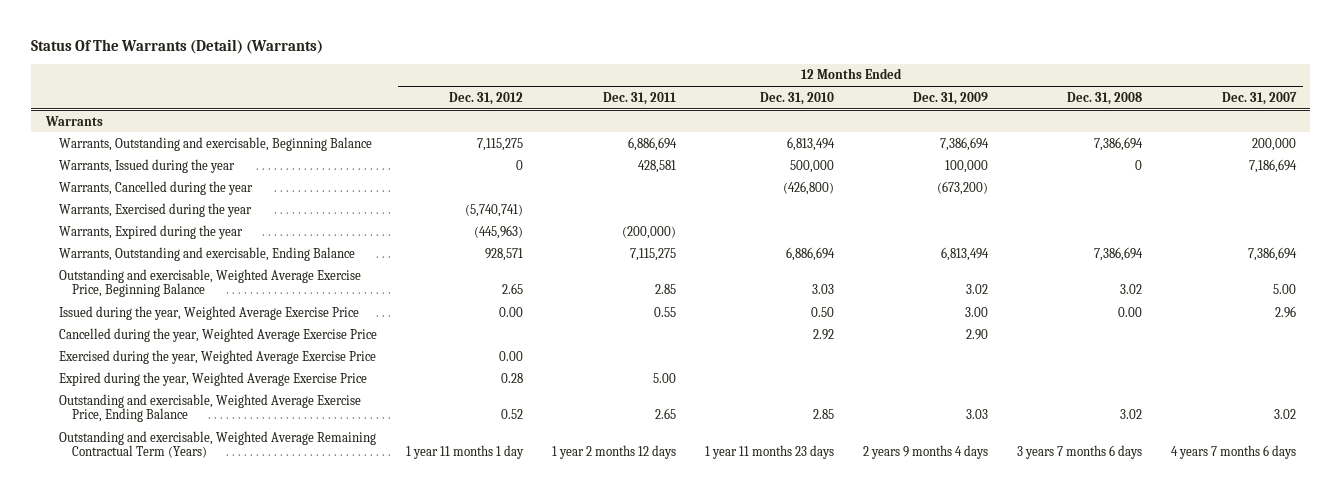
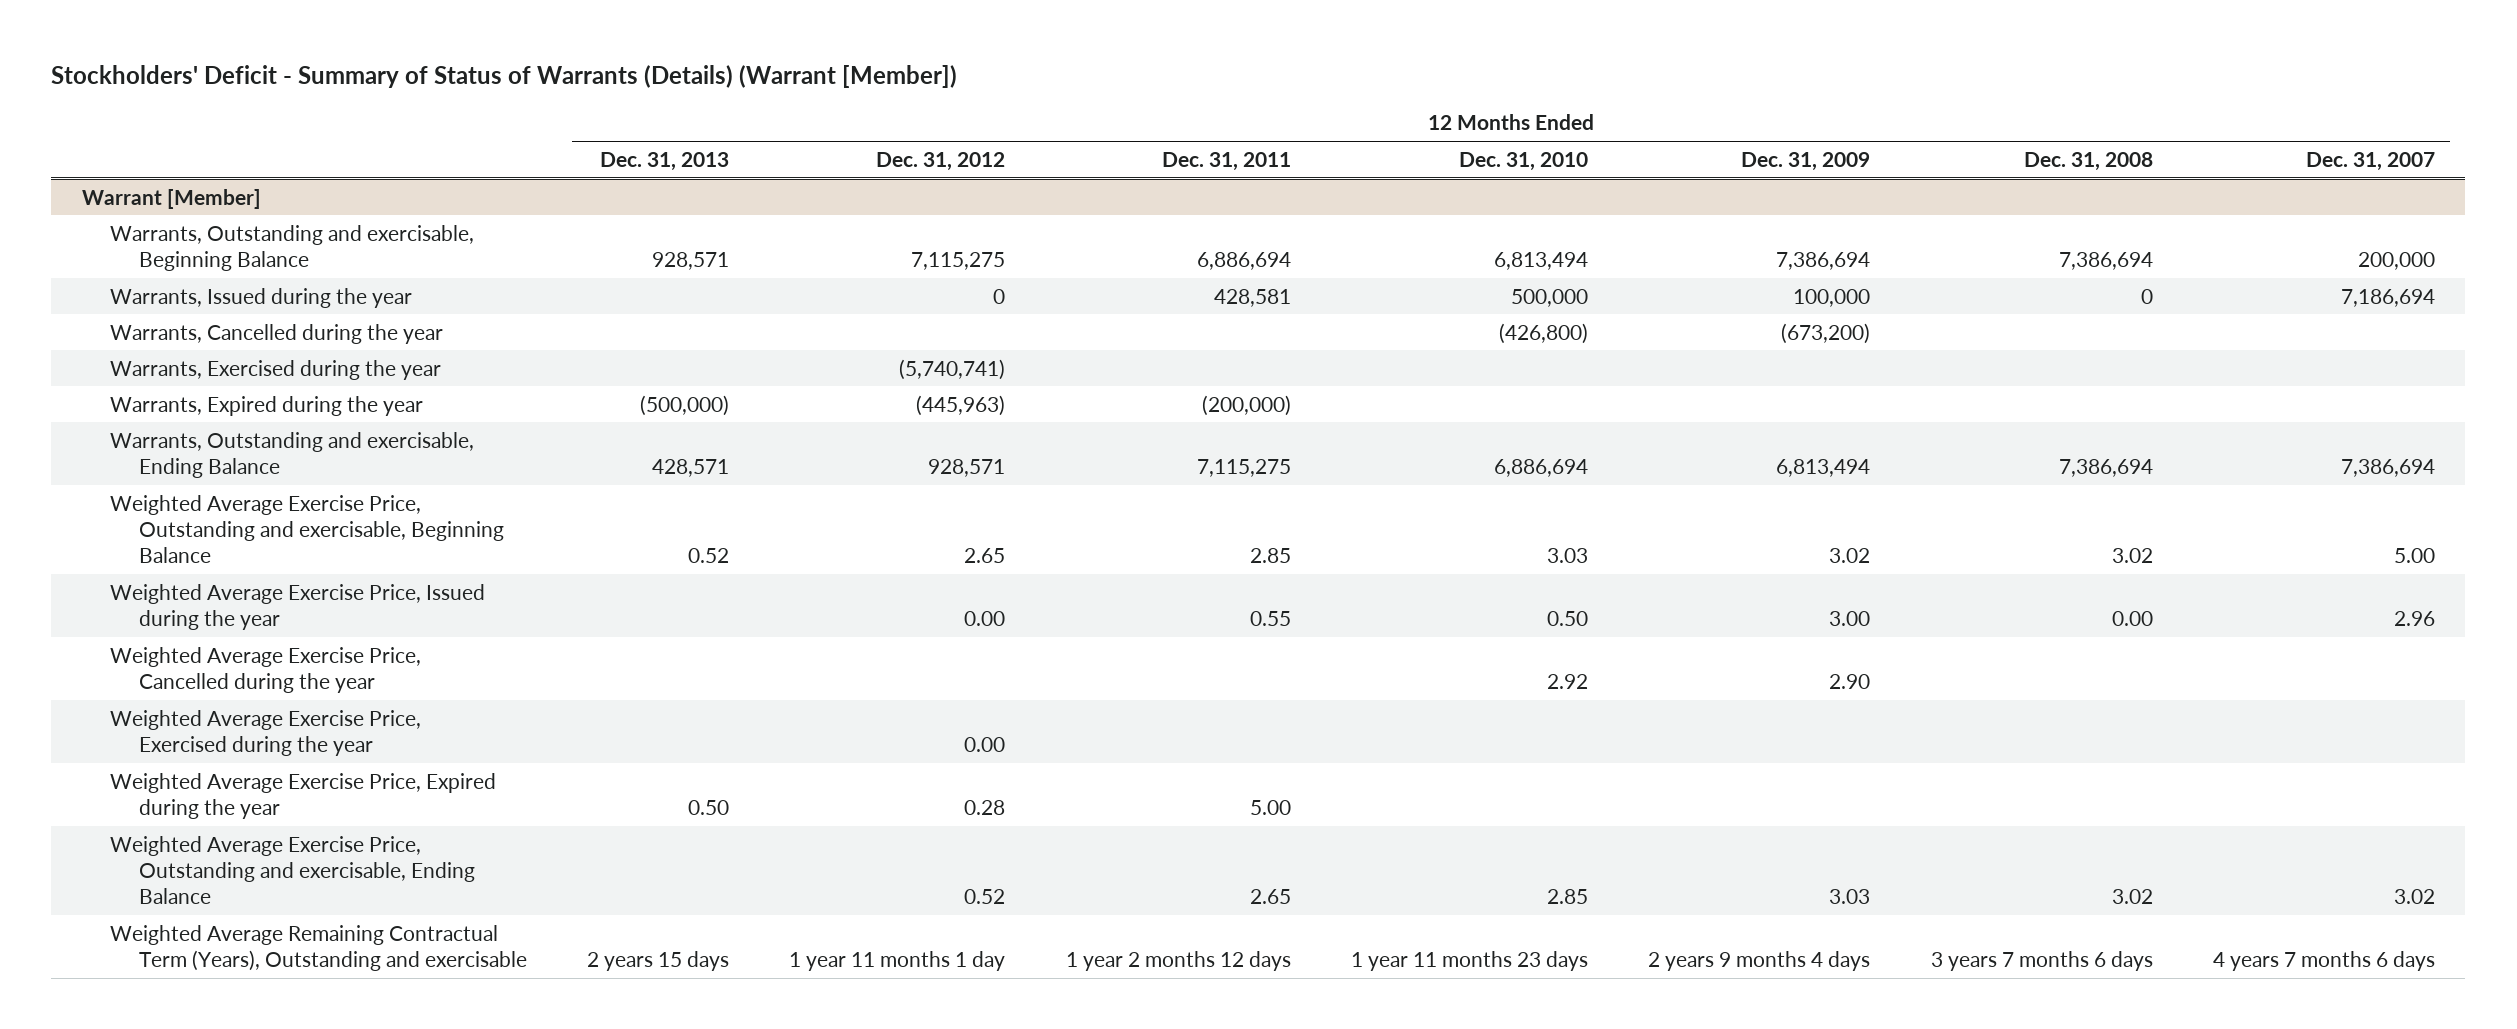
- Status Of The Warrants (Detail) (Warrants)
+ Stockholders' Deficit - Summary of Status of Warrants (Details) (Warrant [Member])
- | 12 Months Ended Dec. 31, 2012 | 12 Months Ended Dec. 31, 2011 | 12 Months Ended Dec. 31, 2010 | 12 Months Ended Dec. 31, 2009 | 12 Months Ended Dec. 31, 2008 | 12 Months Ended Dec. 31, 2007
+ | 12 Months Ended Dec. 31, 2013 | 12 Months Ended Dec. 31, 2012 | 12 Months Ended Dec. 31, 2011 | 12 Months Ended Dec. 31, 2010 | 12 Months Ended Dec. 31, 2009 | 12 Months Ended Dec. 31, 2008 | 12 Months Ended Dec. 31, 2007
- Warrants
+ Warrant [Member]
- Outstanding and exercisable, Weighted Average Exercise Price, Beginning Balance | 2.65 | 2.85 | 3.03 | 3.02 | 3.02 | 5.00
- Issued during the year, Weighted Average Exercise Price | 0.00 | 0.55 | 0.50 | 3.00 | 0.00 | 2.96
- Cancelled during the year, Weighted Average Exercise Price | | | 2.92 | 2.90 | |
- Exercised during the year, Weighted Average Exercise Price | 0.00 | | | | |
- Expired during the year, Weighted Average Exercise Price | 0.28 | 5.00 | | | |
- Outstanding and exercisable, Weighted Average Exercise Price, Ending Balance | 0.52 | 2.65 | 2.85 | 3.03 | 3.02 | 3.02
- Outstanding and exercisable, Weighted Average Remaining Contractual Term (Years) | 1 year 11 months 1 day | 1 year 2 months 12 days | 1 year 11 months 23 days | 2 years 9 months 4 days | 3 years 7 months 6 days | 4 years 7 months 6 days
+ Weighted Average Exercise Price, Outstanding and exercisable, Beginning Balance | 0.52 | 2.65 | 2.85 | 3.03 | 3.02 | 3.02 | 5.00
+ Weighted Average Exercise Price, Issued during the year | | 0.00 | 0.55 | 0.50 | 3.00 | 0.00 | 2.96
+ Weighted Average Exercise Price, Cancelled during the year | | | | 2.92 | 2.90 | |
+ Weighted Average Exercise Price, Exercised during the year | | 0.00 | | | | |
+ Weighted Average Exercise Price, Expired during the year | 0.50 | 0.28 | 5.00 | | | |
+ Weighted Average Exercise Price, Outstanding and exercisable, Ending Balance | | 0.52 | 2.65 | 2.85 | 3.03 | 3.02 | 3.02
+ Weighted Average Remaining Contractual Term (Years), Outstanding and exercisable | 2 years 15 days | 1 year 11 months 1 day | 1 year 2 months 12 days | 1 year 11 months 23 days | 2 years 9 months 4 days | 3 years 7 months 6 days | 4 years 7 months 6 days

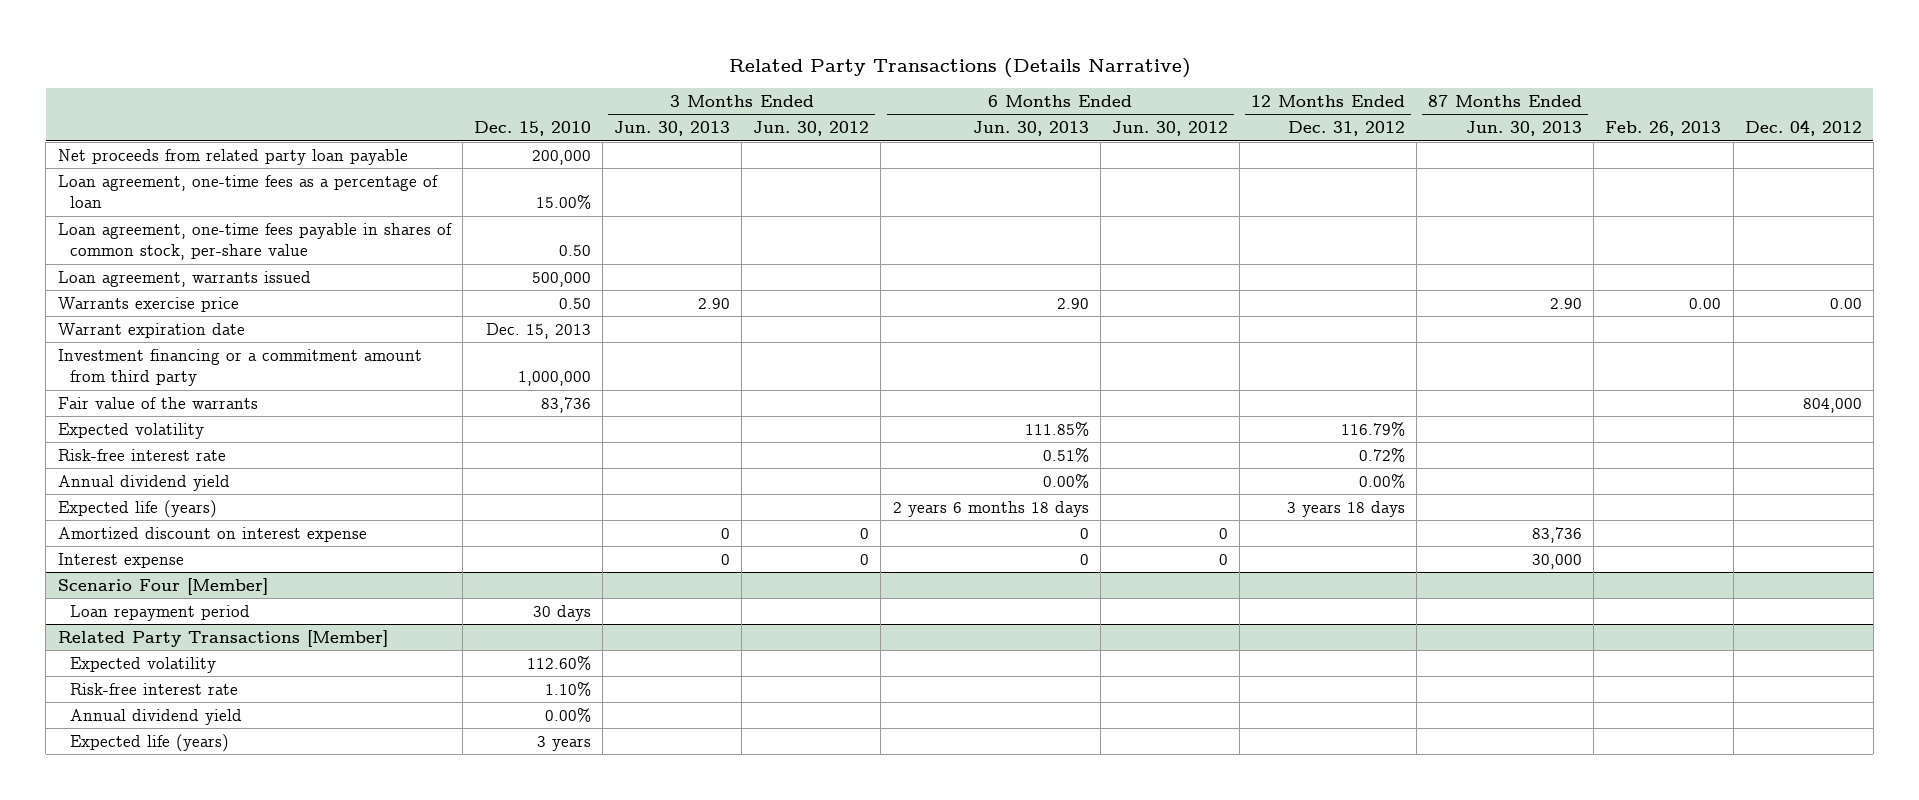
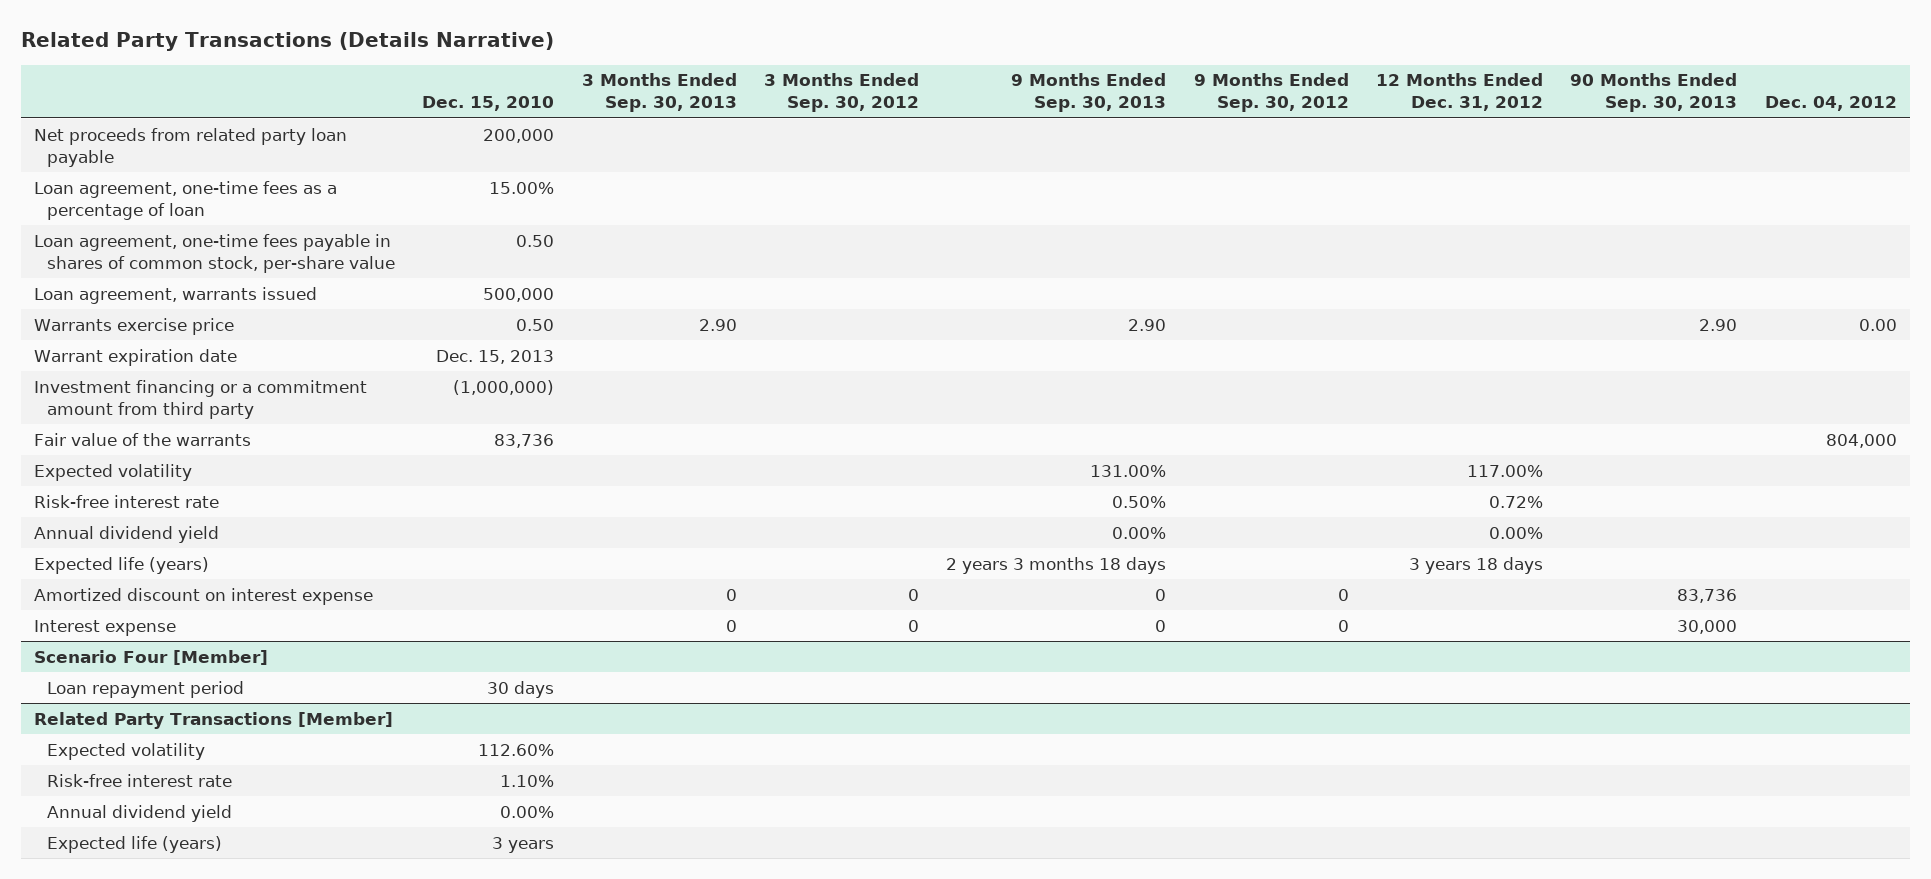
- | Dec. 15, 2010 | 3 Months Ended Jun. 30, 2013 | 3 Months Ended Jun. 30, 2012 | 6 Months Ended Jun. 30, 2013 | 6 Months Ended Jun. 30, 2012 | 12 Months Ended Dec. 31, 2012 | 87 Months Ended Jun. 30, 2013 | Feb. 26, 2013 | Dec. 04, 2012
+ | Dec. 15, 2010 | 3 Months Ended Sep. 30, 2013 | 3 Months Ended Sep. 30, 2012 | 9 Months Ended Sep. 30, 2013 | 9 Months Ended Sep. 30, 2012 | 12 Months Ended Dec. 31, 2012 | 90 Months Ended Sep. 30, 2013 | Dec. 04, 2012
- Investment financing or a commitment amount from third party | 1,000,000 | | | | | | | |
+ Investment financing or a commitment amount from third party | (1,000,000) | | | | | | |
- Expected volatility | | | | 111.85% | | 116.79% | | |
+ Expected volatility | | | | 131.00% | | 117.00% | |

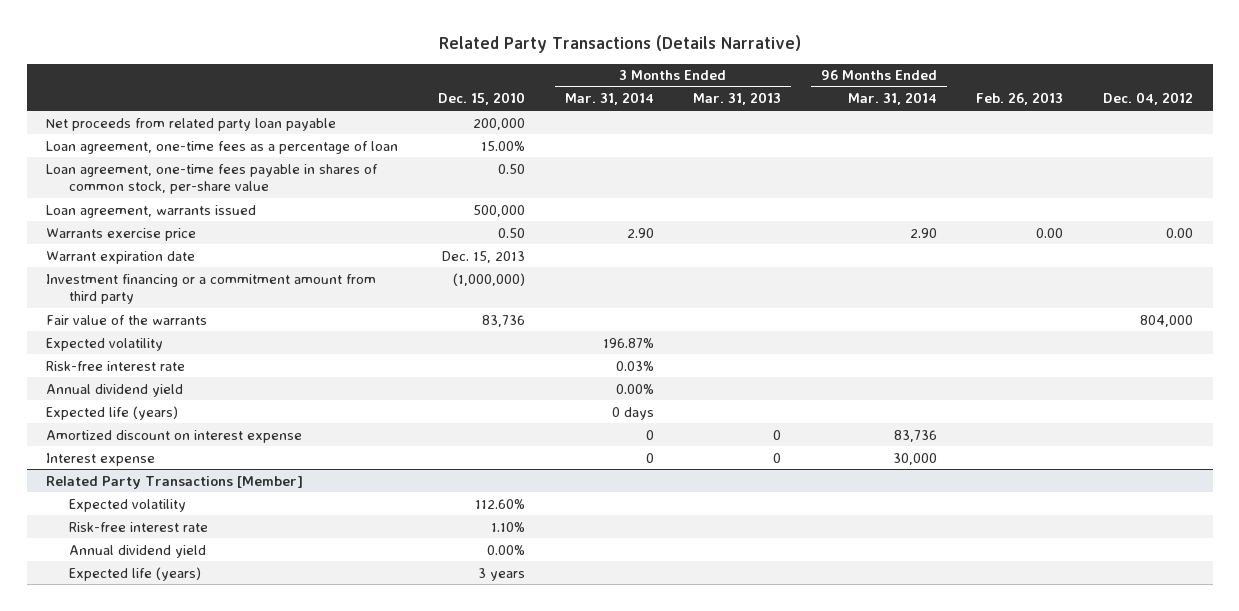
- | Dec. 15, 2010 | 3 Months Ended Sep. 30, 2013 | 3 Months Ended Sep. 30, 2012 | 9 Months Ended Sep. 30, 2013 | 9 Months Ended Sep. 30, 2012 | 12 Months Ended Dec. 31, 2012 | 90 Months Ended Sep. 30, 2013 | Dec. 04, 2012
+ | Dec. 15, 2010 | 3 Months Ended Mar. 31, 2014 | 3 Months Ended Mar. 31, 2013 | 96 Months Ended Mar. 31, 2014 | Feb. 26, 2013 | Dec. 04, 2012
- Scenario Four [Member]
- Loan repayment period | 30 days | | | | | | |

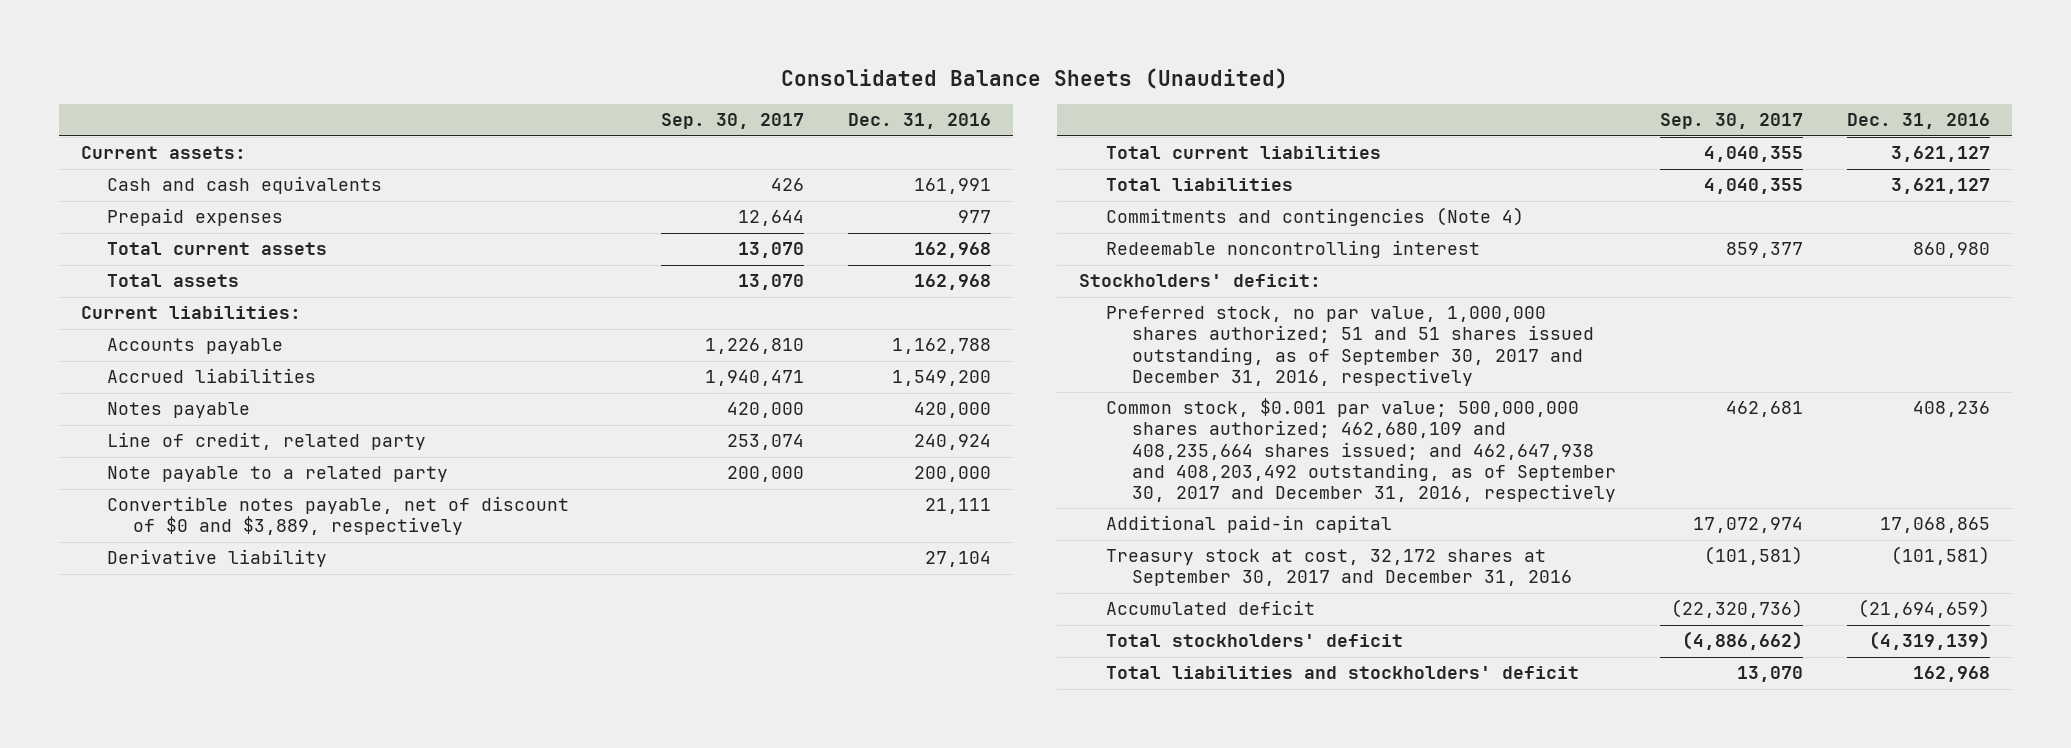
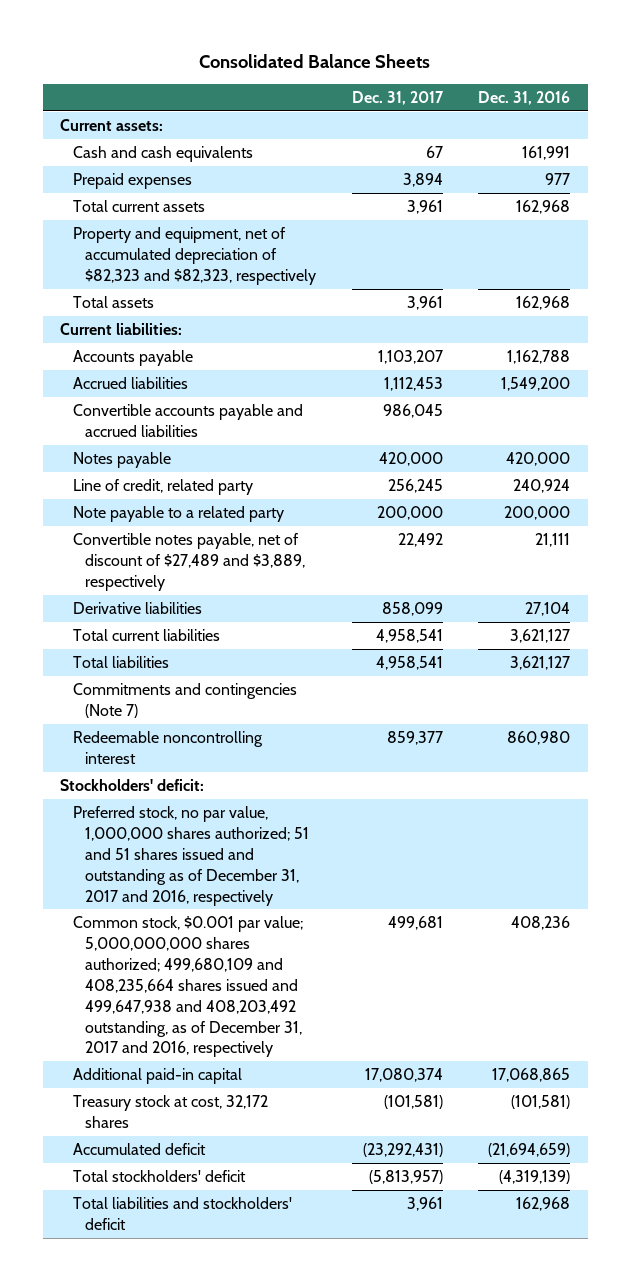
- Consolidated Balance Sheets (Unaudited)
+ Consolidated Balance Sheets
- | Sep. 30, 2017 | Dec. 31, 2016
+ | Dec. 31, 2017 | Dec. 31, 2016
+ Property and equipment, net of accumulated depreciation of $82,323 and $82,323, respectively
+ Convertible accounts payable and accrued liabilities | 986,045 |
- Convertible notes payable, net of discount of $0 and $3,889, respectively | | 21,111
- Derivative liability | | 27,104
+ Convertible notes payable, net of discount of $27,489 and $3,889, respectively | 22,492 | 21,111
+ Derivative liabilities | 858,099 | 27,104
- Commitments and contingencies (Note 4)
+ Commitments and contingencies (Note 7)
- Preferred stock, no par value, 1,000,000 shares authorized; 51 and 51 shares issued outstanding, as of September 30, 2017 and December 31, 2016, respectively
- Common stock, $0.001 par value; 500,000,000 shares authorized; 462,680,109 and 408,235,664 shares issued; and 462,647,938 and 408,203,492 outstanding, as of September 30, 2017 and December 31, 2016, respectively | 462,681 | 408,236
+ Preferred stock, no par value, 1,000,000 shares authorized; 51 and 51 shares issued and outstanding as of December 31, 2017 and 2016, respectively
+ Common stock, $0.001 par value; 5,000,000,000 shares authorized; 499,680,109 and 408,235,664 shares issued and 499,647,938 and 408,203,492 outstanding, as of December 31, 2017 and 2016, respectively | 499,681 | 408,236
- Treasury stock at cost, 32,172 shares at September 30, 2017 and December 31, 2016 | (101,581) | (101,581)
+ Treasury stock at cost, 32,172 shares | (101,581) | (101,581)

